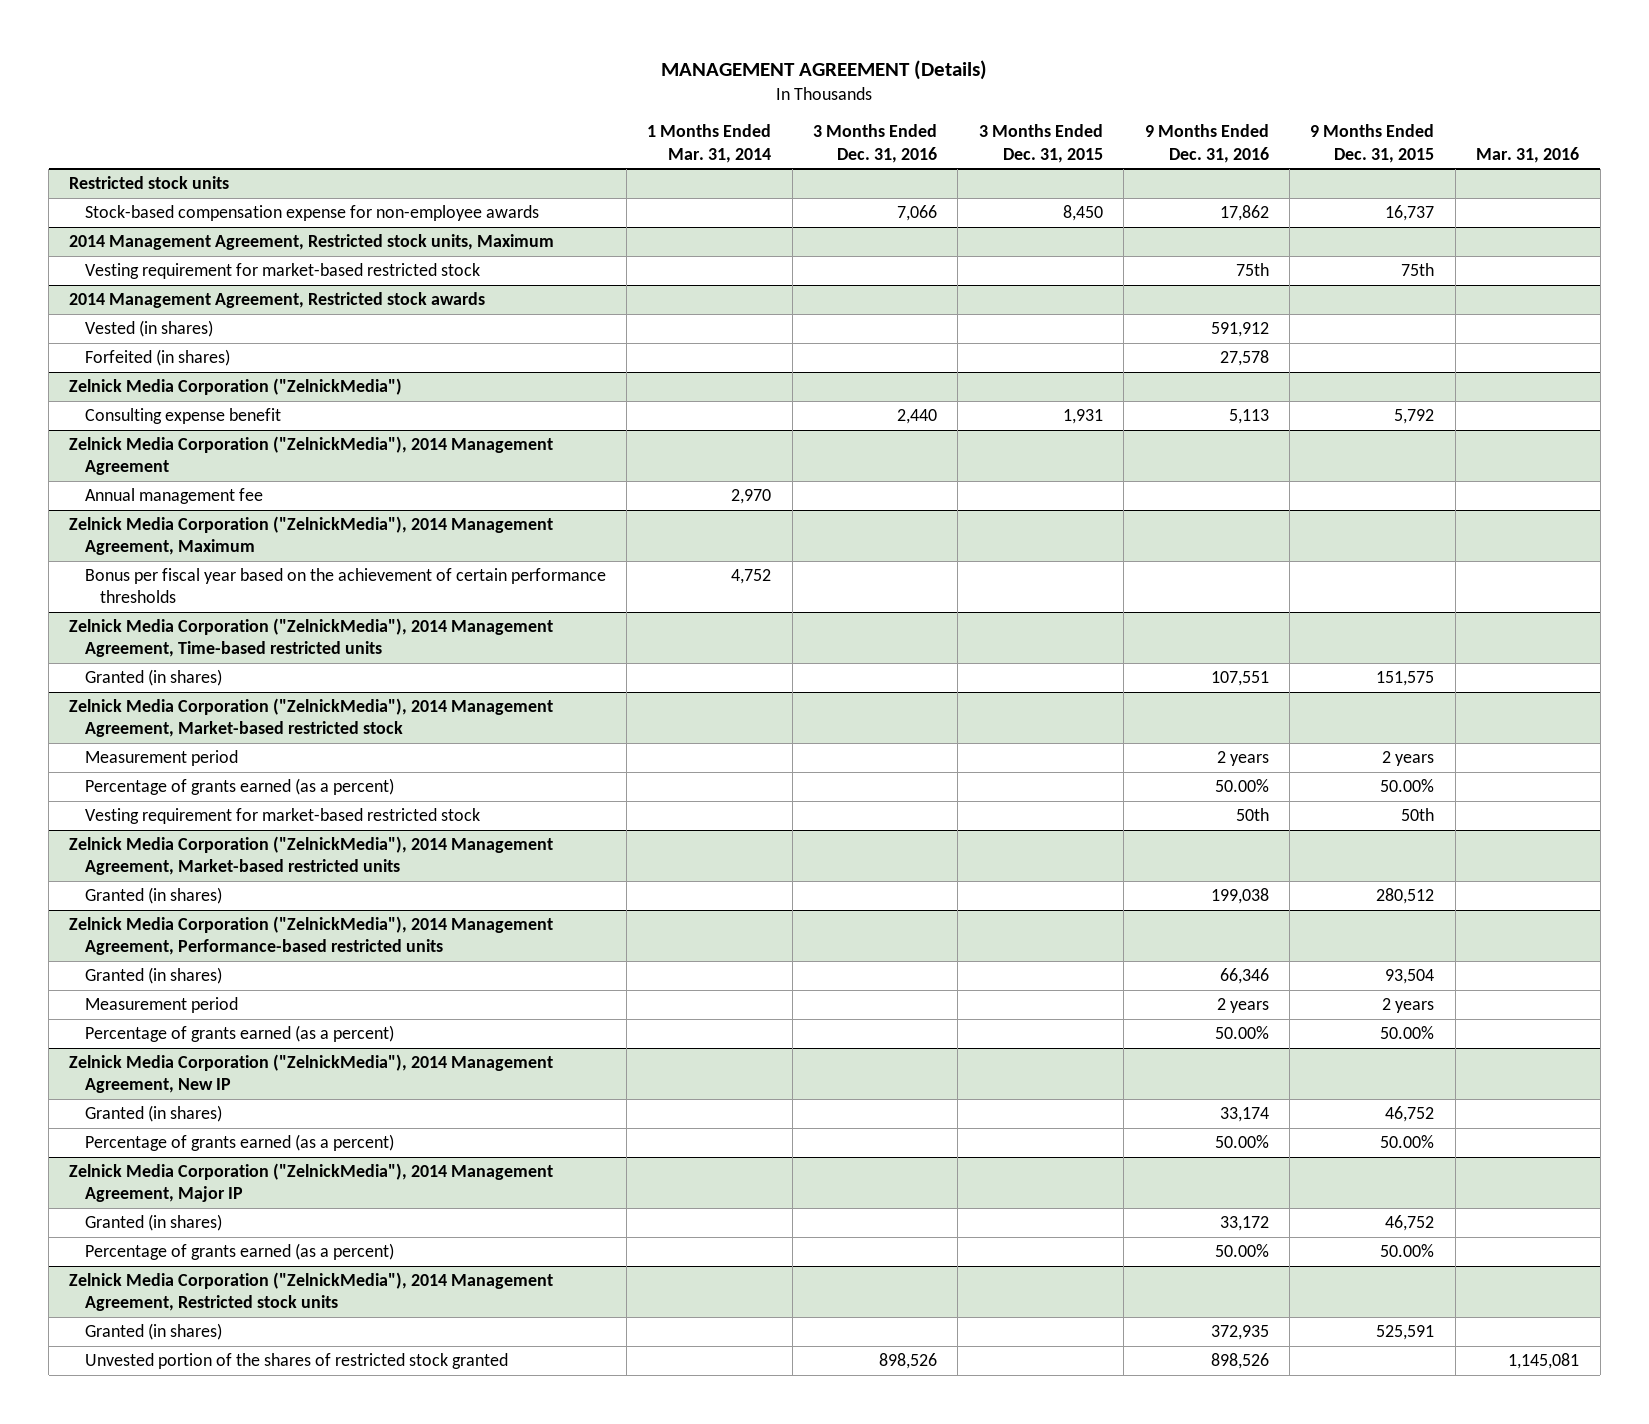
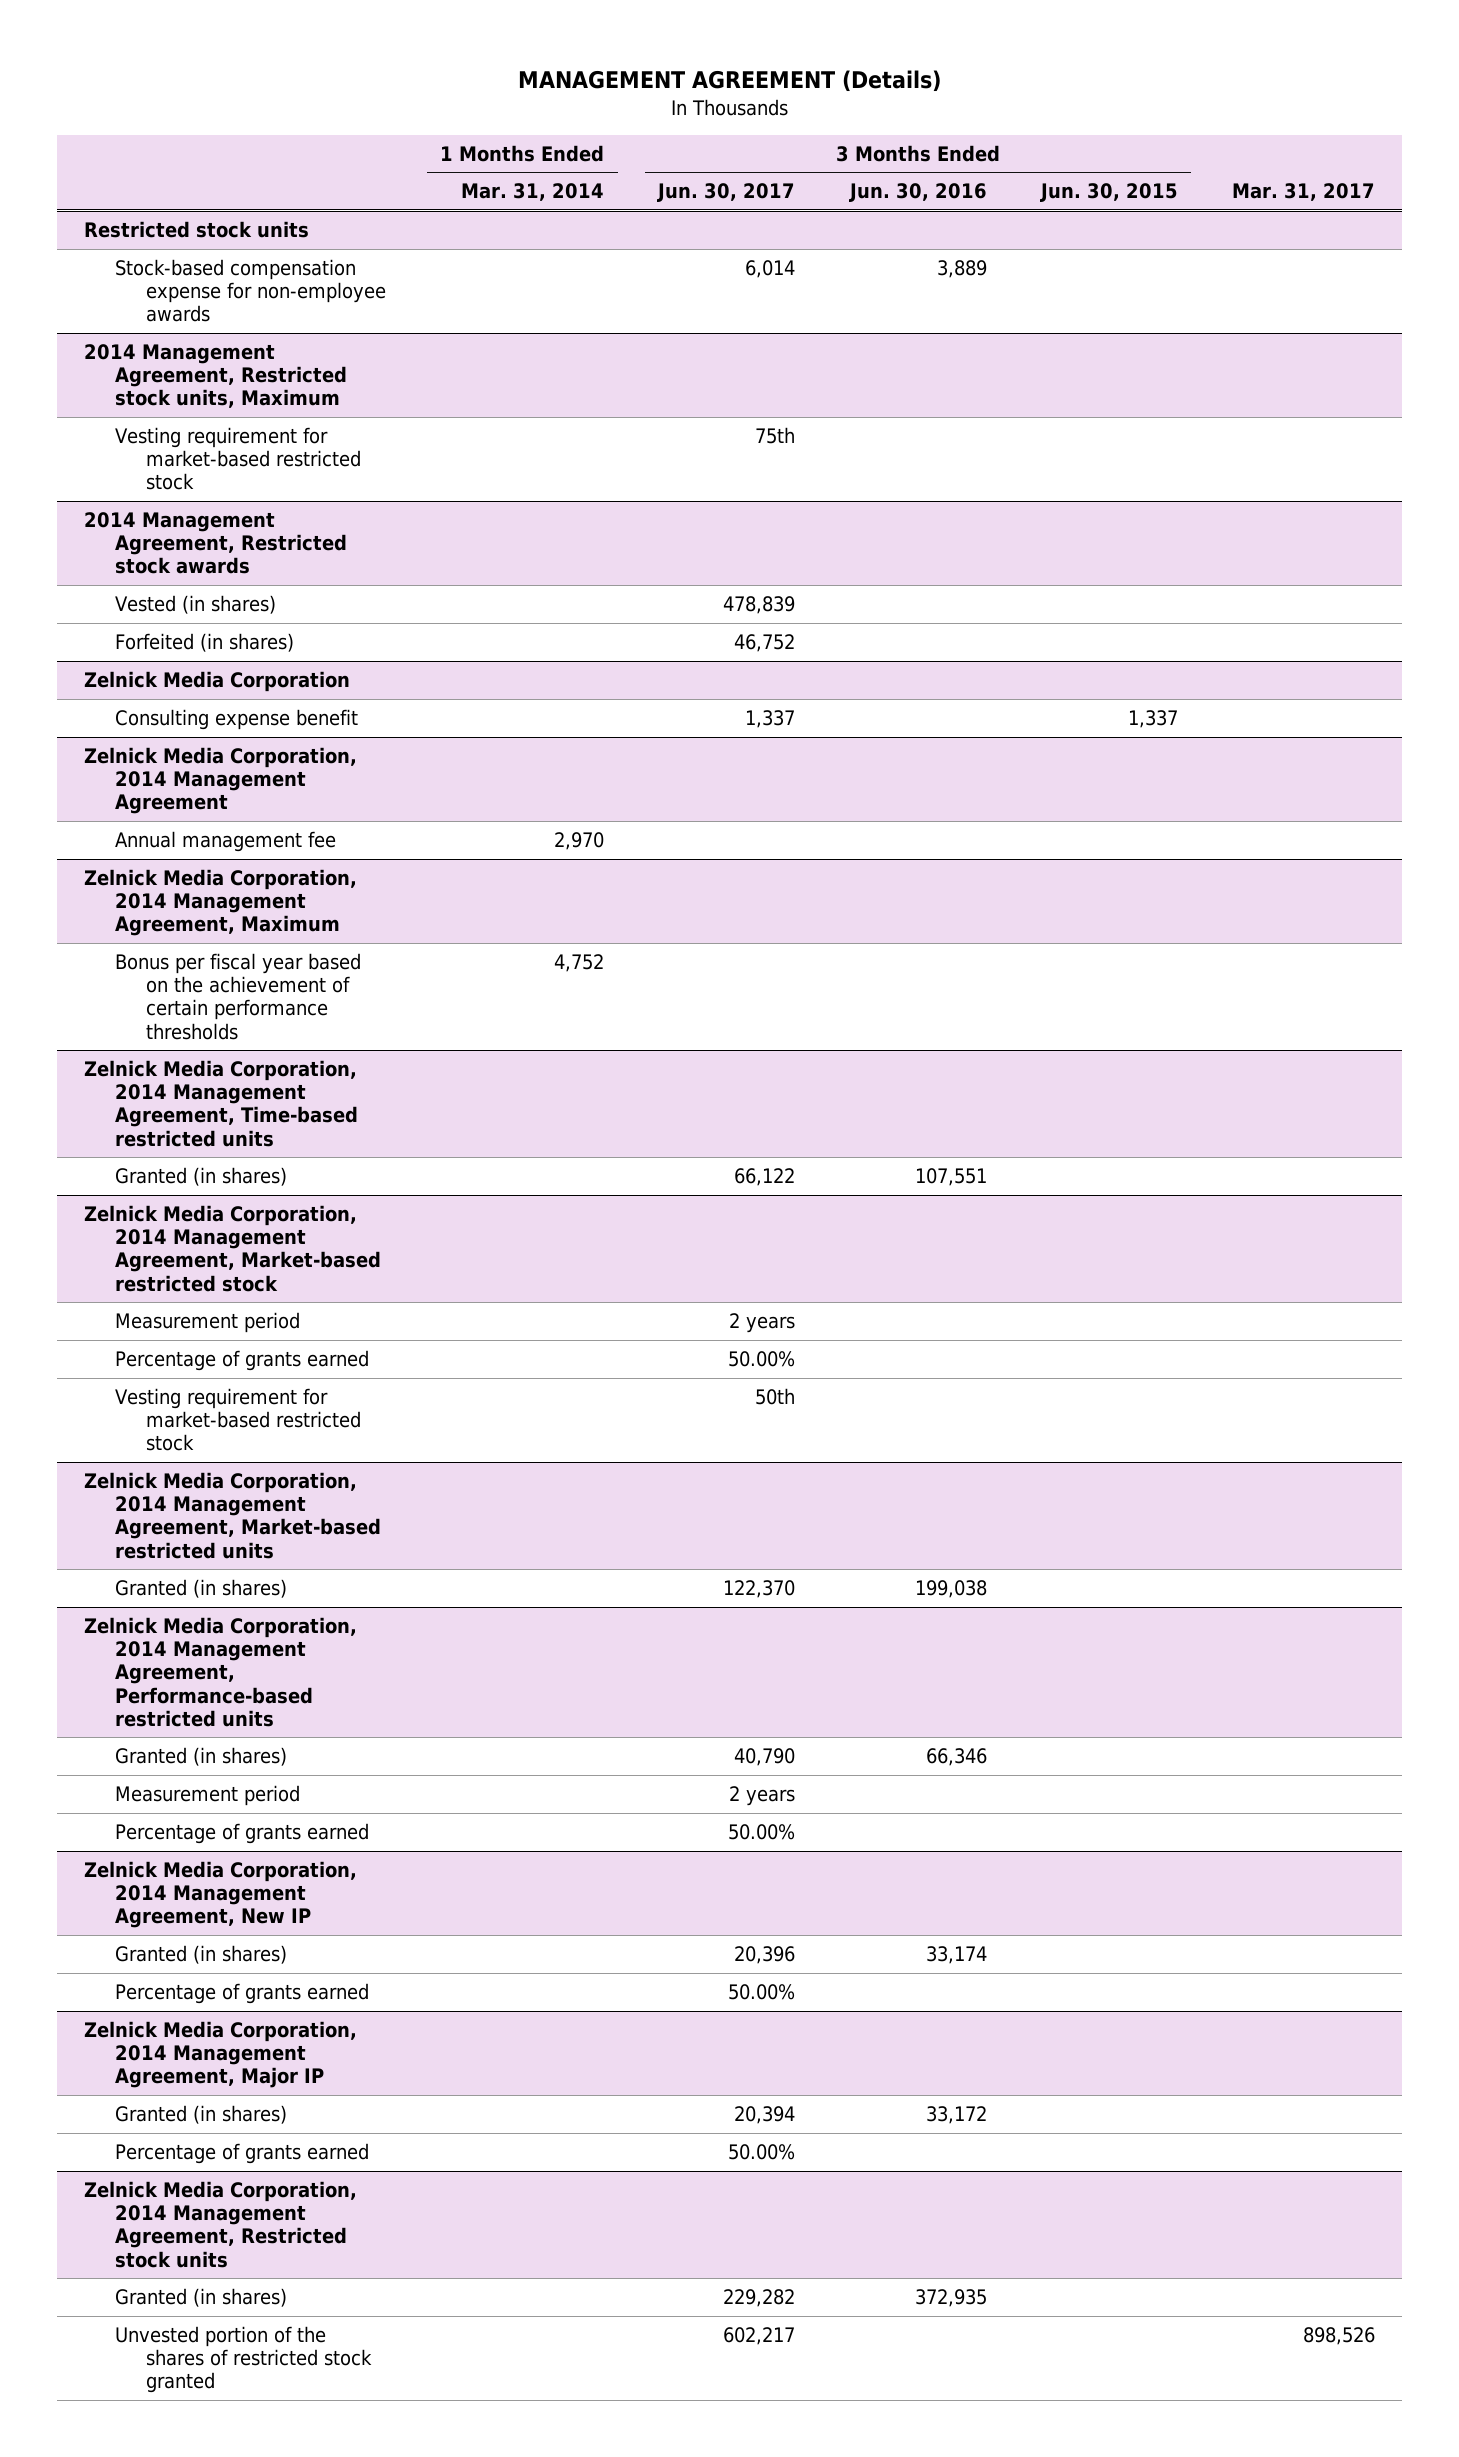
- | 1 Months Ended Mar. 31, 2014 | 3 Months Ended Dec. 31, 2016 | 3 Months Ended Dec. 31, 2015 | 9 Months Ended Dec. 31, 2016 | 9 Months Ended Dec. 31, 2015 | Mar. 31, 2016
+ | 1 Months Ended Mar. 31, 2014 | 3 Months Ended Jun. 30, 2017 | 3 Months Ended Jun. 30, 2016 | 3 Months Ended Jun. 30, 2015 | Mar. 31, 2017
- Zelnick Media Corporation ("ZelnickMedia")
+ Zelnick Media Corporation
- Zelnick Media Corporation ("ZelnickMedia"), 2014 Management Agreement
+ Zelnick Media Corporation, 2014 Management Agreement
- Zelnick Media Corporation ("ZelnickMedia"), 2014 Management Agreement, Maximum
+ Zelnick Media Corporation, 2014 Management Agreement, Maximum
- Zelnick Media Corporation ("ZelnickMedia"), 2014 Management Agreement, Time-based restricted units
+ Zelnick Media Corporation, 2014 Management Agreement, Time-based restricted units
- Zelnick Media Corporation ("ZelnickMedia"), 2014 Management Agreement, Market-based restricted stock
+ Zelnick Media Corporation, 2014 Management Agreement, Market-based restricted stock
- Percentage of grants earned (as a percent) | | | | 50.00% | 50.00% |
+ Percentage of grants earned | | 50.00% | | |
- Zelnick Media Corporation ("ZelnickMedia"), 2014 Management Agreement, Market-based restricted units
+ Zelnick Media Corporation, 2014 Management Agreement, Market-based restricted units
- Zelnick Media Corporation ("ZelnickMedia"), 2014 Management Agreement, Performance-based restricted units
+ Zelnick Media Corporation, 2014 Management Agreement, Performance-based restricted units
- Percentage of grants earned (as a percent) | | | | 50.00% | 50.00% |
- Zelnick Media Corporation ("ZelnickMedia"), 2014 Management Agreement, New IP
+ Percentage of grants earned | | 50.00% | | |
+ Zelnick Media Corporation, 2014 Management Agreement, New IP
- Percentage of grants earned (as a percent) | | | | 50.00% | 50.00% |
- Zelnick Media Corporation ("ZelnickMedia"), 2014 Management Agreement, Major IP
+ Percentage of grants earned | | 50.00% | | |
+ Zelnick Media Corporation, 2014 Management Agreement, Major IP
- Percentage of grants earned (as a percent) | | | | 50.00% | 50.00% |
- Zelnick Media Corporation ("ZelnickMedia"), 2014 Management Agreement, Restricted stock units
+ Percentage of grants earned | | 50.00% | | |
+ Zelnick Media Corporation, 2014 Management Agreement, Restricted stock units

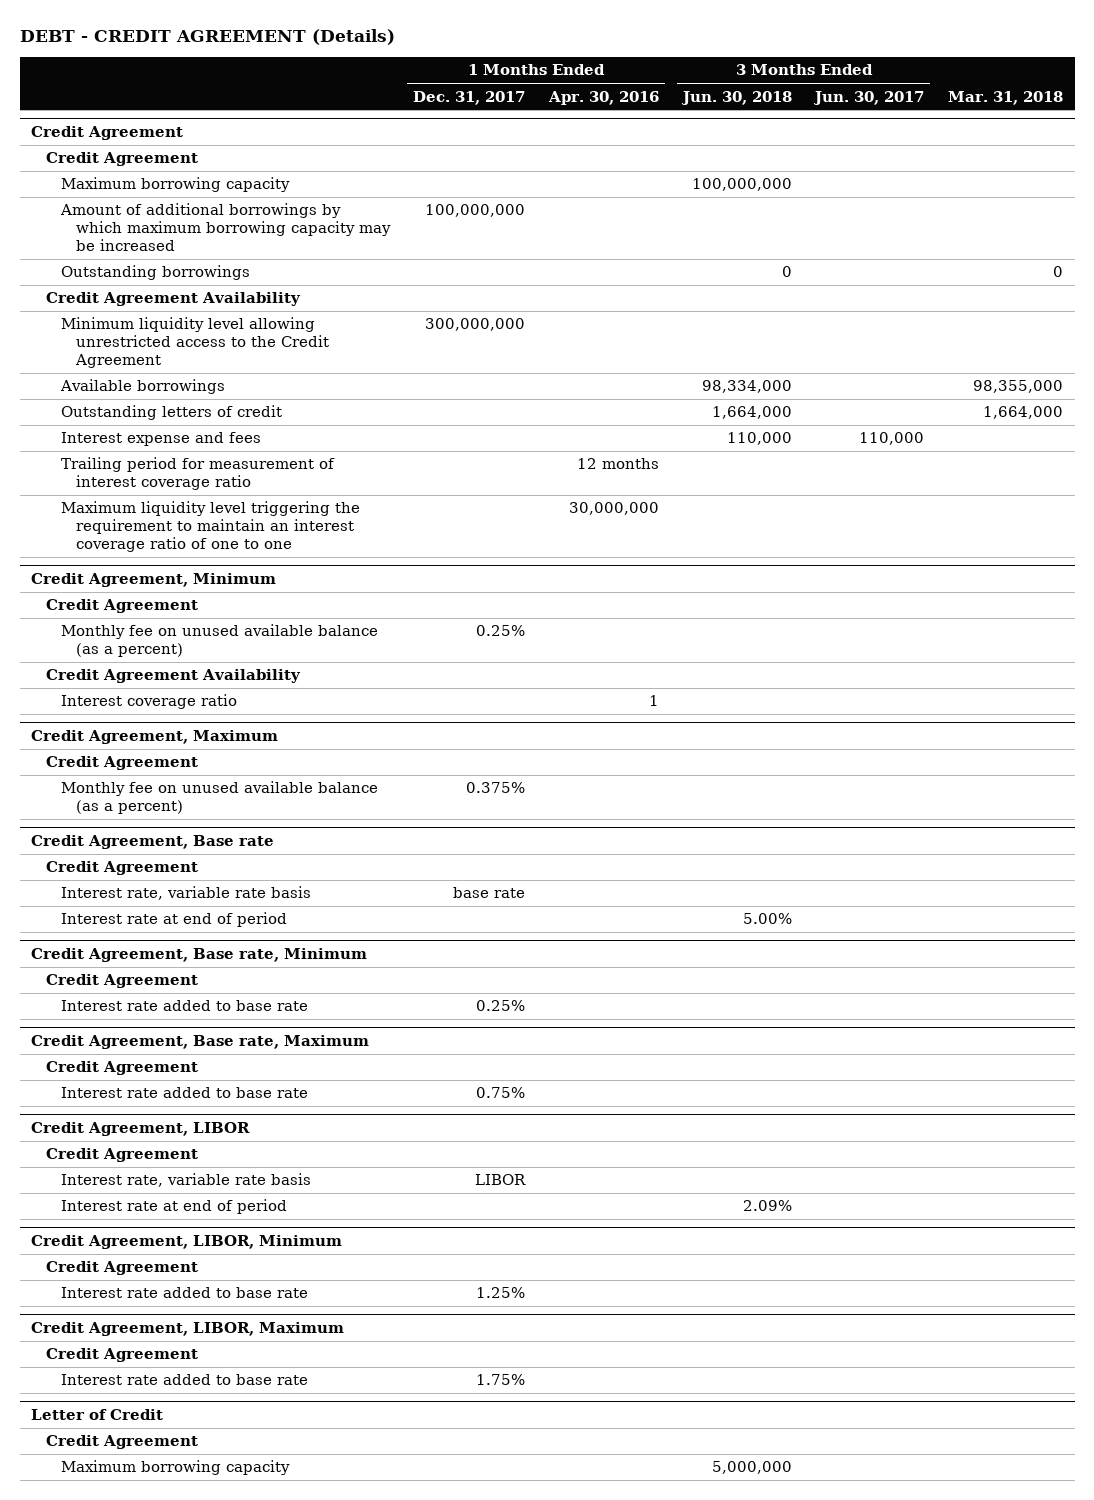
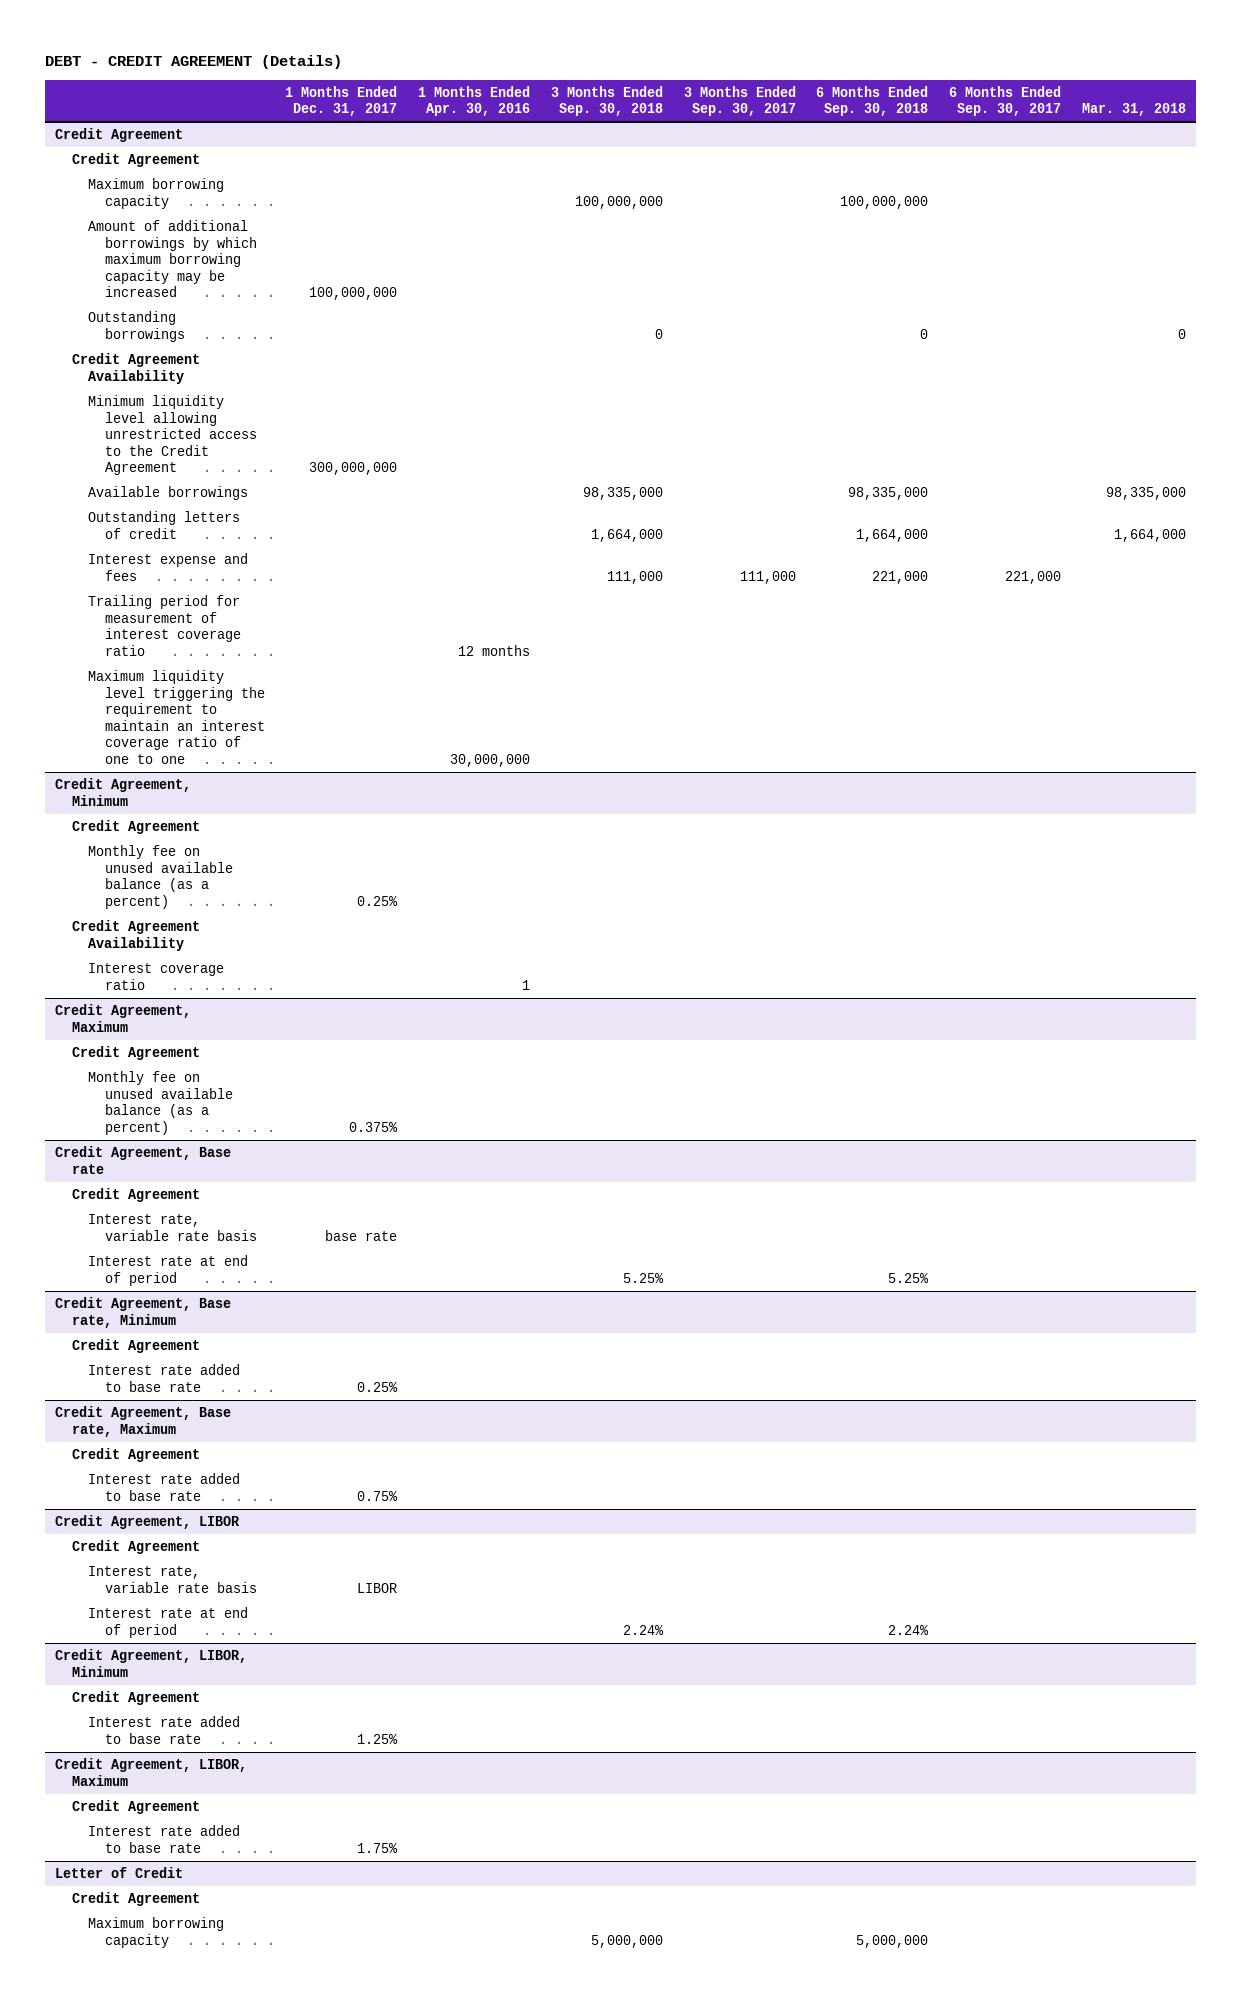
- | 1 Months Ended Dec. 31, 2017 | 1 Months Ended Apr. 30, 2016 | 3 Months Ended Jun. 30, 2018 | 3 Months Ended Jun. 30, 2017 | Mar. 31, 2018
+ | 1 Months Ended Dec. 31, 2017 | 1 Months Ended Apr. 30, 2016 | 3 Months Ended Sep. 30, 2018 | 3 Months Ended Sep. 30, 2017 | 6 Months Ended Sep. 30, 2018 | 6 Months Ended Sep. 30, 2017 | Mar. 31, 2018
@ Credit Agreement
- Available borrowings | | | 98,334,000 | | 98,355,000
+ Available borrowings | | | 98,335,000 | | 98,335,000 | | 98,335,000

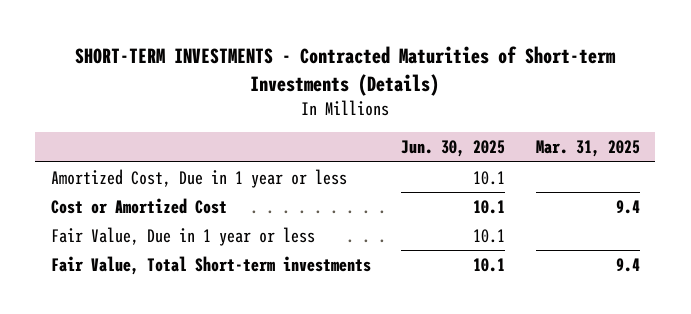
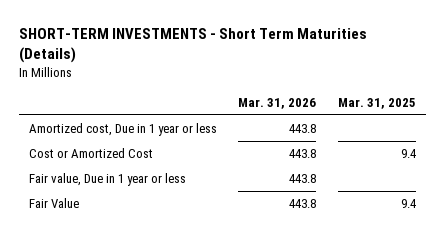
- SHORT-TERM INVESTMENTS - Contracted Maturities of Short-term Investments (Details)
+ SHORT-TERM INVESTMENTS - Short Term Maturities (Details)
- | Jun. 30, 2025 | Mar. 31, 2025
+ | Mar. 31, 2026 | Mar. 31, 2025
- Amortized Cost, Due in 1 year or less | 10.1 |
+ Amortized cost, Due in 1 year or less | 443.8 |
- Fair Value, Due in 1 year or less | 10.1 |
- Fair Value, Total Short-term investments | 10.1 | 9.4
+ Fair value, Due in 1 year or less | 443.8 |
+ Fair Value | 443.8 | 9.4

